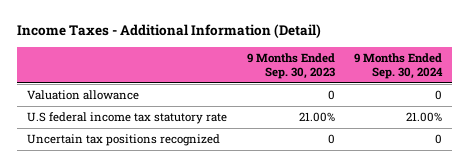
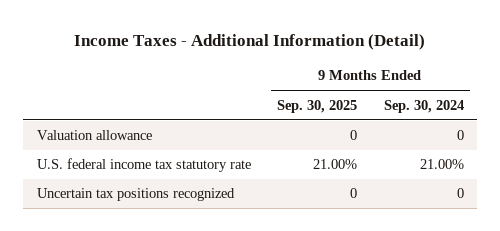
- | 9 Months Ended Sep. 30, 2023 | 9 Months Ended Sep. 30, 2024
+ | 9 Months Ended Sep. 30, 2025 | 9 Months Ended Sep. 30, 2024
- U.S federal income tax statutory rate | 21.00% | 21.00%
+ U.S. federal income tax statutory rate | 21.00% | 21.00%

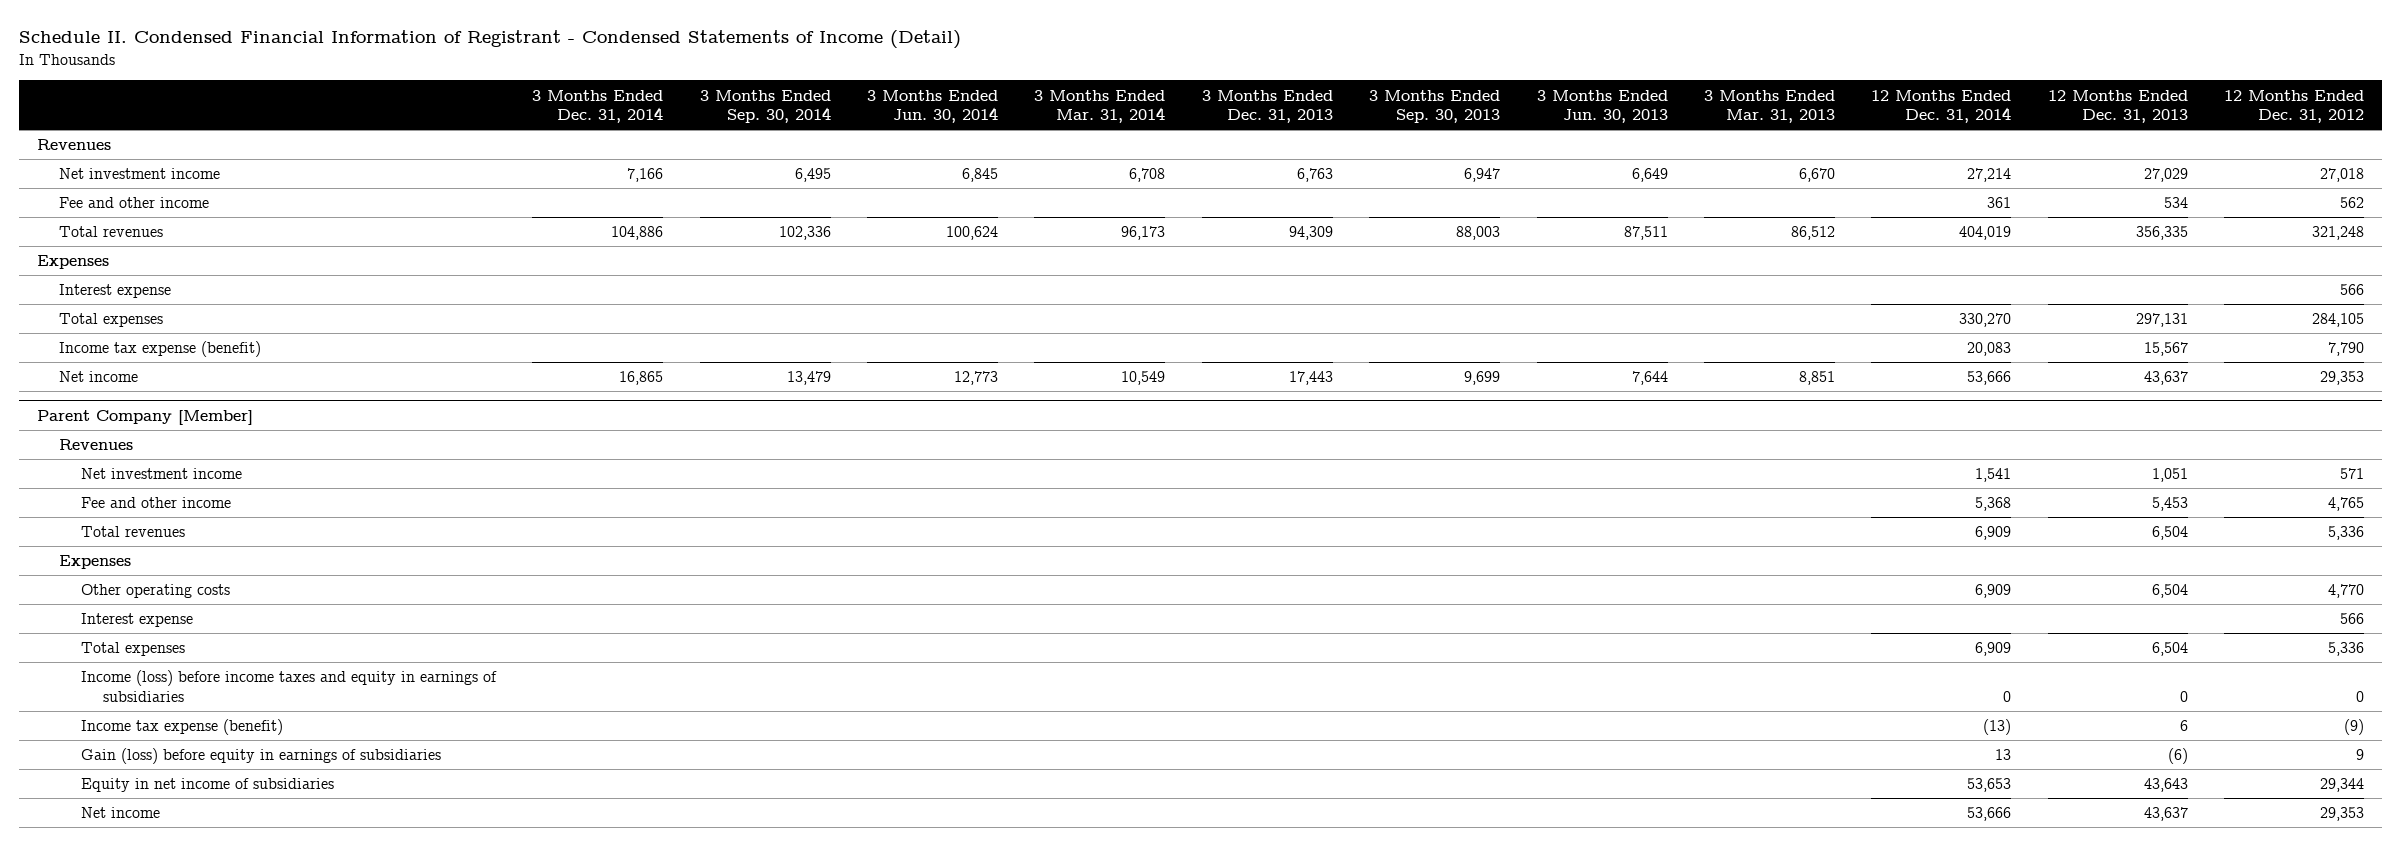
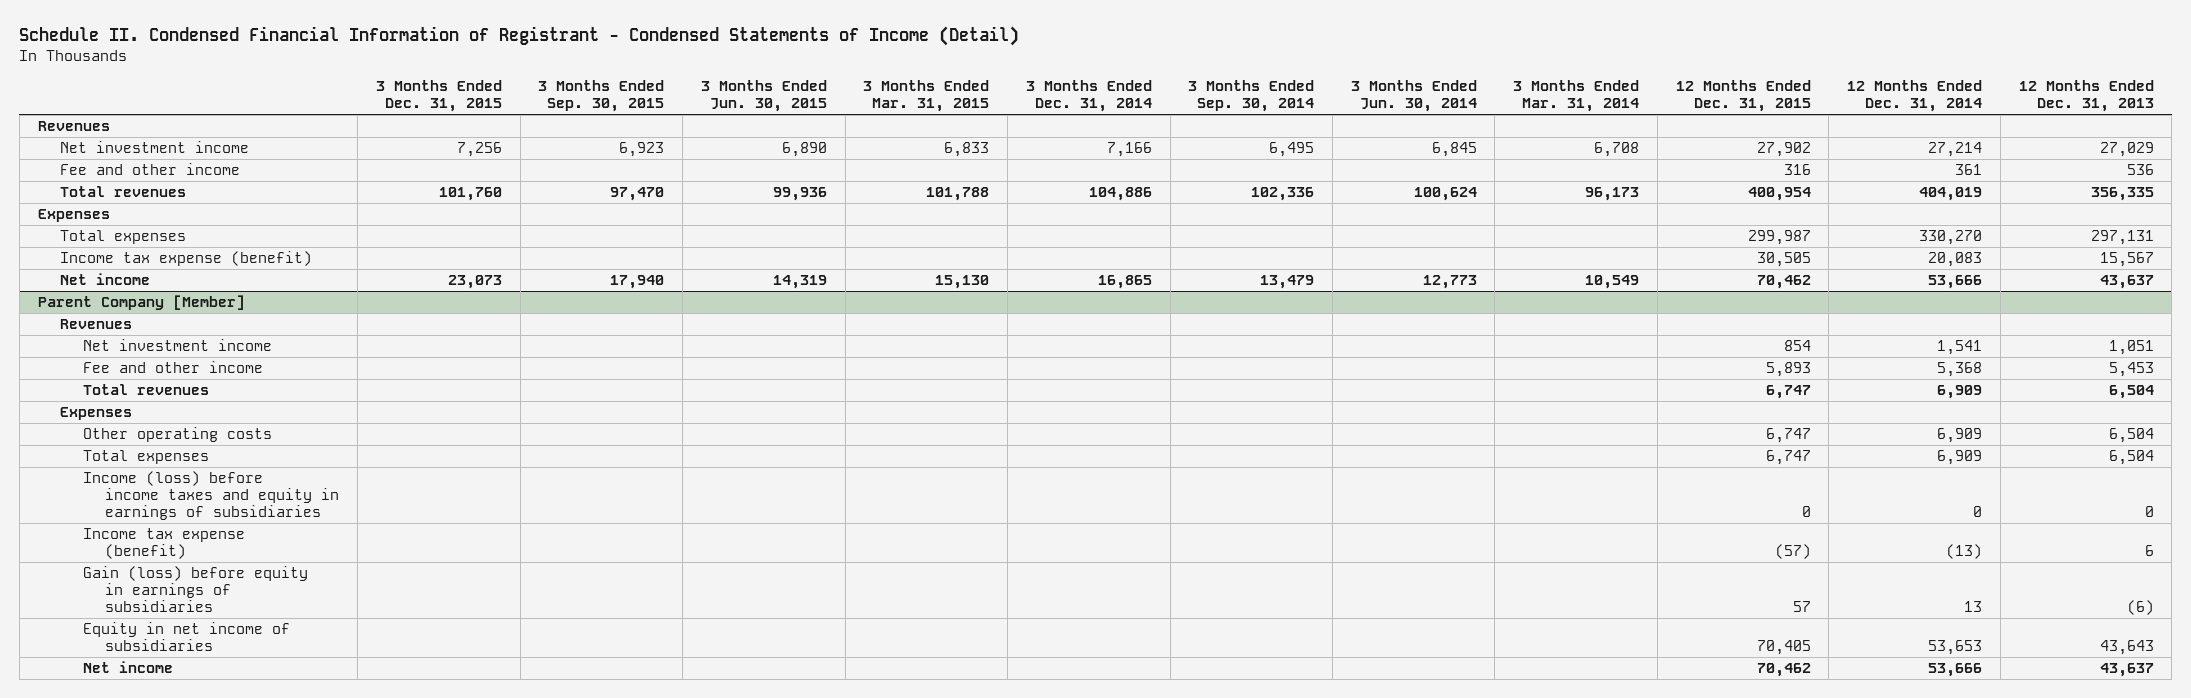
- | 3 Months Ended Dec. 31, 2014 | 3 Months Ended Sep. 30, 2014 | 3 Months Ended Jun. 30, 2014 | 3 Months Ended Mar. 31, 2014 | 3 Months Ended Dec. 31, 2013 | 3 Months Ended Sep. 30, 2013 | 3 Months Ended Jun. 30, 2013 | 3 Months Ended Mar. 31, 2013 | 12 Months Ended Dec. 31, 2014 | 12 Months Ended Dec. 31, 2013 | 12 Months Ended Dec. 31, 2012
+ | 3 Months Ended Dec. 31, 2015 | 3 Months Ended Sep. 30, 2015 | 3 Months Ended Jun. 30, 2015 | 3 Months Ended Mar. 31, 2015 | 3 Months Ended Dec. 31, 2014 | 3 Months Ended Sep. 30, 2014 | 3 Months Ended Jun. 30, 2014 | 3 Months Ended Mar. 31, 2014 | 12 Months Ended Dec. 31, 2015 | 12 Months Ended Dec. 31, 2014 | 12 Months Ended Dec. 31, 2013
- Fee and other income | | | | | | | | | 361 | 534 | 562
+ Fee and other income | | | | | | | | | 316 | 361 | 536
- Interest expense | | | | | | | | | | | 566
@ Parent Company [Member]
- Interest expense | | | | | | | | | | | 566

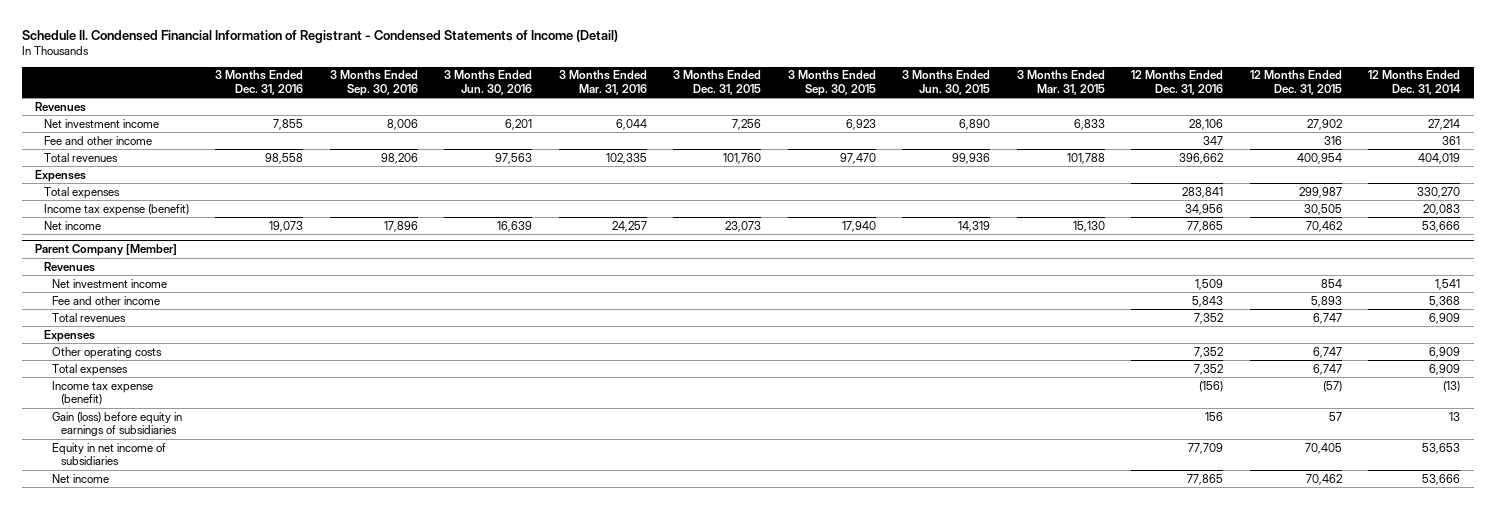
- | 3 Months Ended Dec. 31, 2015 | 3 Months Ended Sep. 30, 2015 | 3 Months Ended Jun. 30, 2015 | 3 Months Ended Mar. 31, 2015 | 3 Months Ended Dec. 31, 2014 | 3 Months Ended Sep. 30, 2014 | 3 Months Ended Jun. 30, 2014 | 3 Months Ended Mar. 31, 2014 | 12 Months Ended Dec. 31, 2015 | 12 Months Ended Dec. 31, 2014 | 12 Months Ended Dec. 31, 2013
+ | 3 Months Ended Dec. 31, 2016 | 3 Months Ended Sep. 30, 2016 | 3 Months Ended Jun. 30, 2016 | 3 Months Ended Mar. 31, 2016 | 3 Months Ended Dec. 31, 2015 | 3 Months Ended Sep. 30, 2015 | 3 Months Ended Jun. 30, 2015 | 3 Months Ended Mar. 31, 2015 | 12 Months Ended Dec. 31, 2016 | 12 Months Ended Dec. 31, 2015 | 12 Months Ended Dec. 31, 2014
@ Parent Company [Member]
- Income (loss) before income taxes and equity in earnings of subsidiaries | | | | | | | | | 0 | 0 | 0

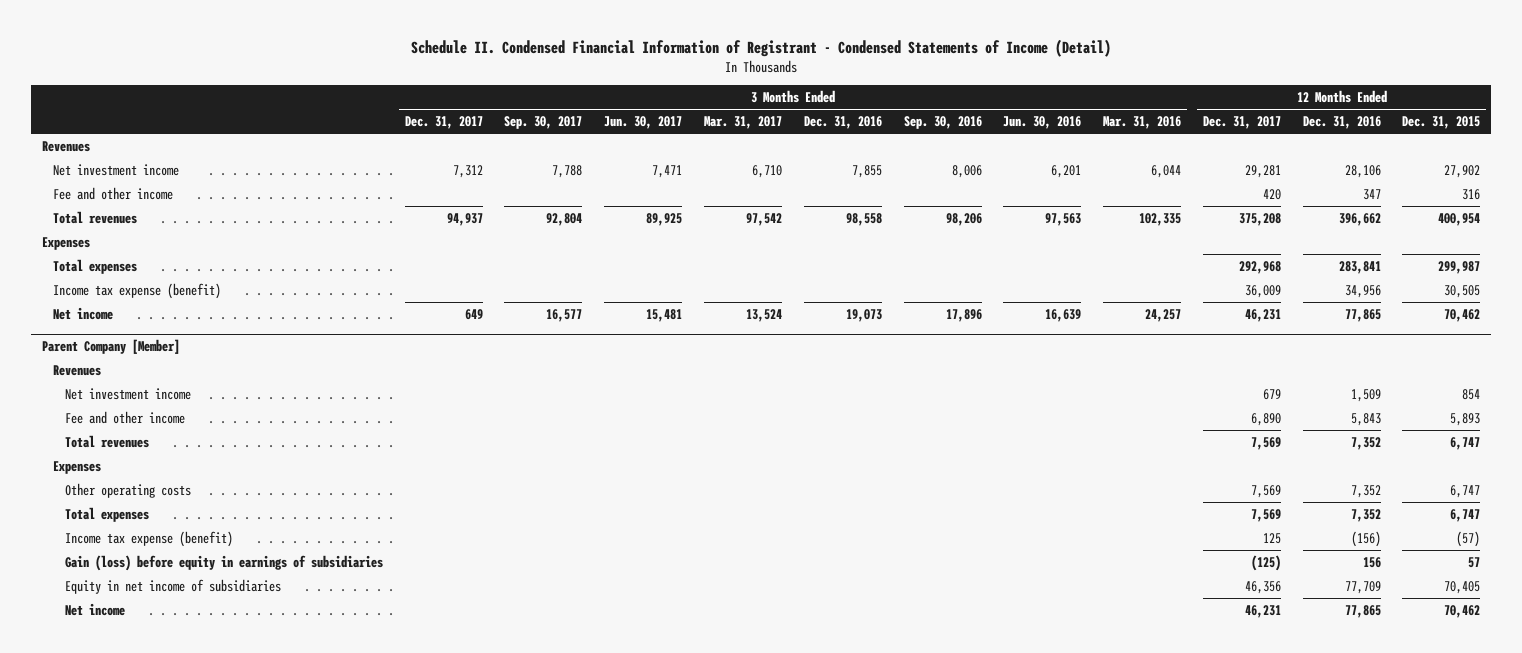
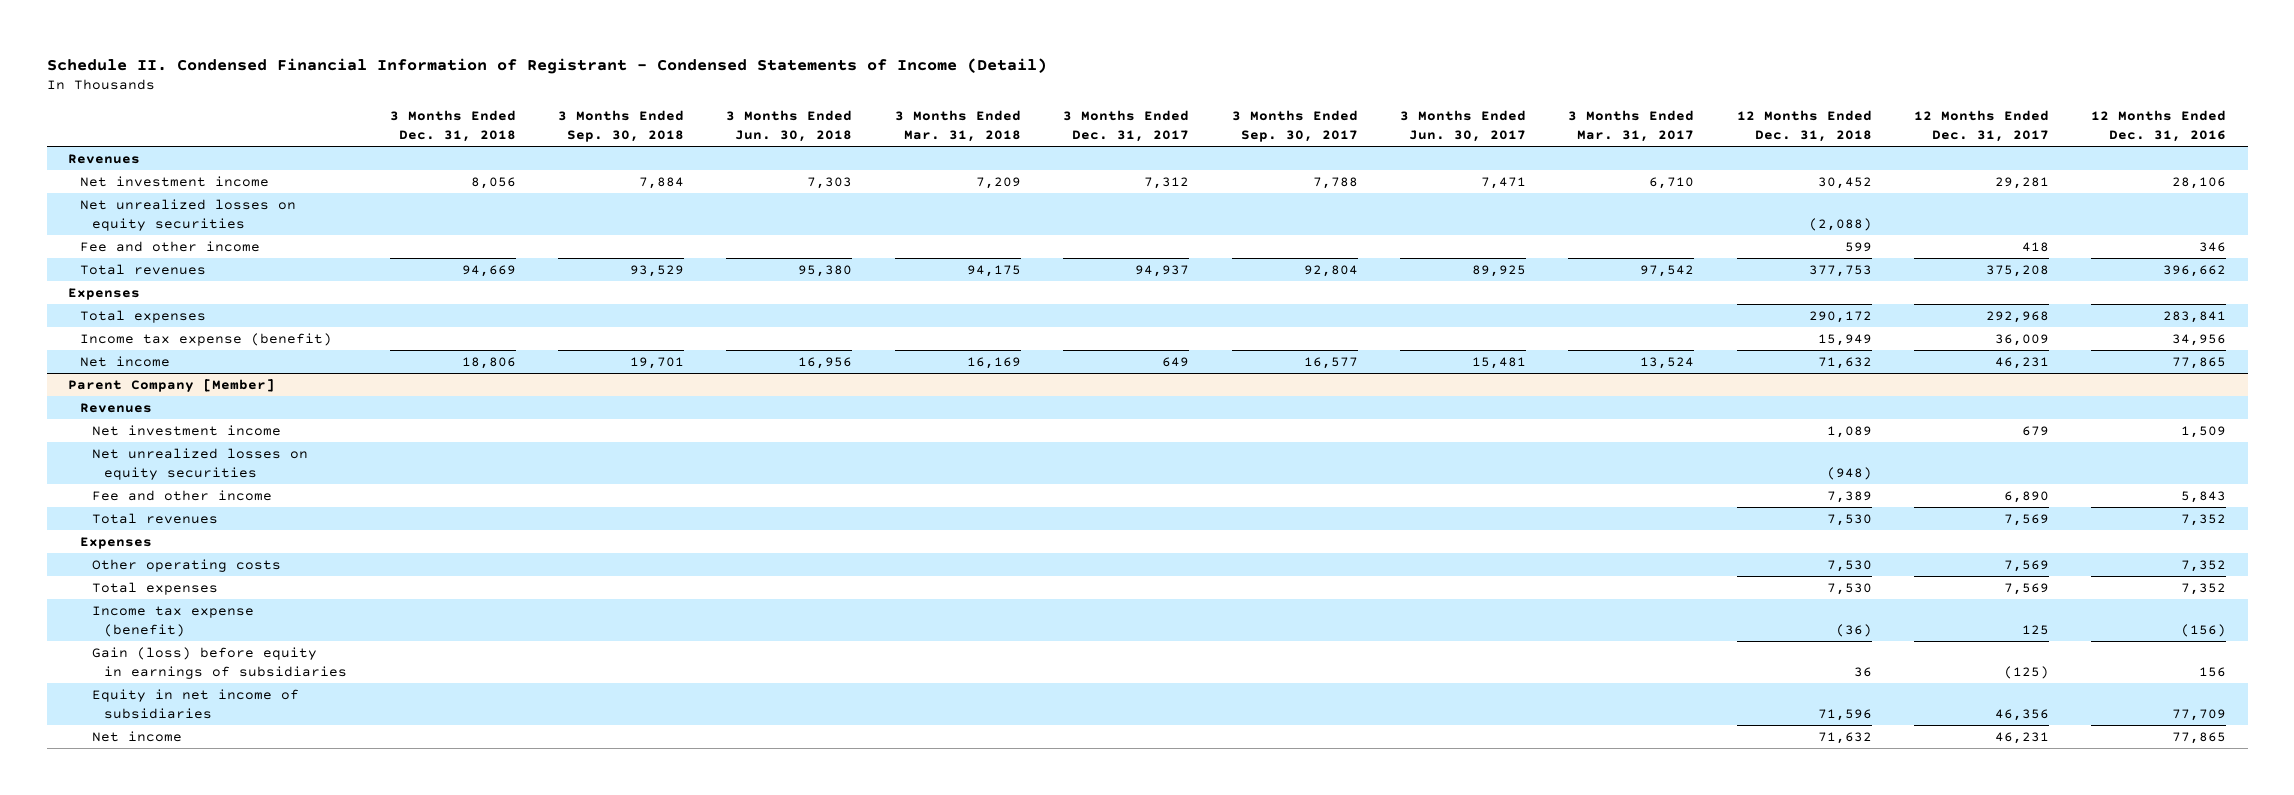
- | 3 Months Ended Dec. 31, 2017 | 3 Months Ended Sep. 30, 2017 | 3 Months Ended Jun. 30, 2017 | 3 Months Ended Mar. 31, 2017 | 3 Months Ended Dec. 31, 2016 | 3 Months Ended Sep. 30, 2016 | 3 Months Ended Jun. 30, 2016 | 3 Months Ended Mar. 31, 2016 | 12 Months Ended Dec. 31, 2017 | 12 Months Ended Dec. 31, 2016 | 12 Months Ended Dec. 31, 2015
+ | 3 Months Ended Dec. 31, 2018 | 3 Months Ended Sep. 30, 2018 | 3 Months Ended Jun. 30, 2018 | 3 Months Ended Mar. 31, 2018 | 3 Months Ended Dec. 31, 2017 | 3 Months Ended Sep. 30, 2017 | 3 Months Ended Jun. 30, 2017 | 3 Months Ended Mar. 31, 2017 | 12 Months Ended Dec. 31, 2018 | 12 Months Ended Dec. 31, 2017 | 12 Months Ended Dec. 31, 2016
- Fee and other income | | | | | | | | | 420 | 347 | 316
+ Net unrealized losses on equity securities | | | | | | | | | (2,088) | |
+ Fee and other income | | | | | | | | | 599 | 418 | 346
@ Parent Company [Member]
+ Net unrealized losses on equity securities | | | | | | | | | (948) | |

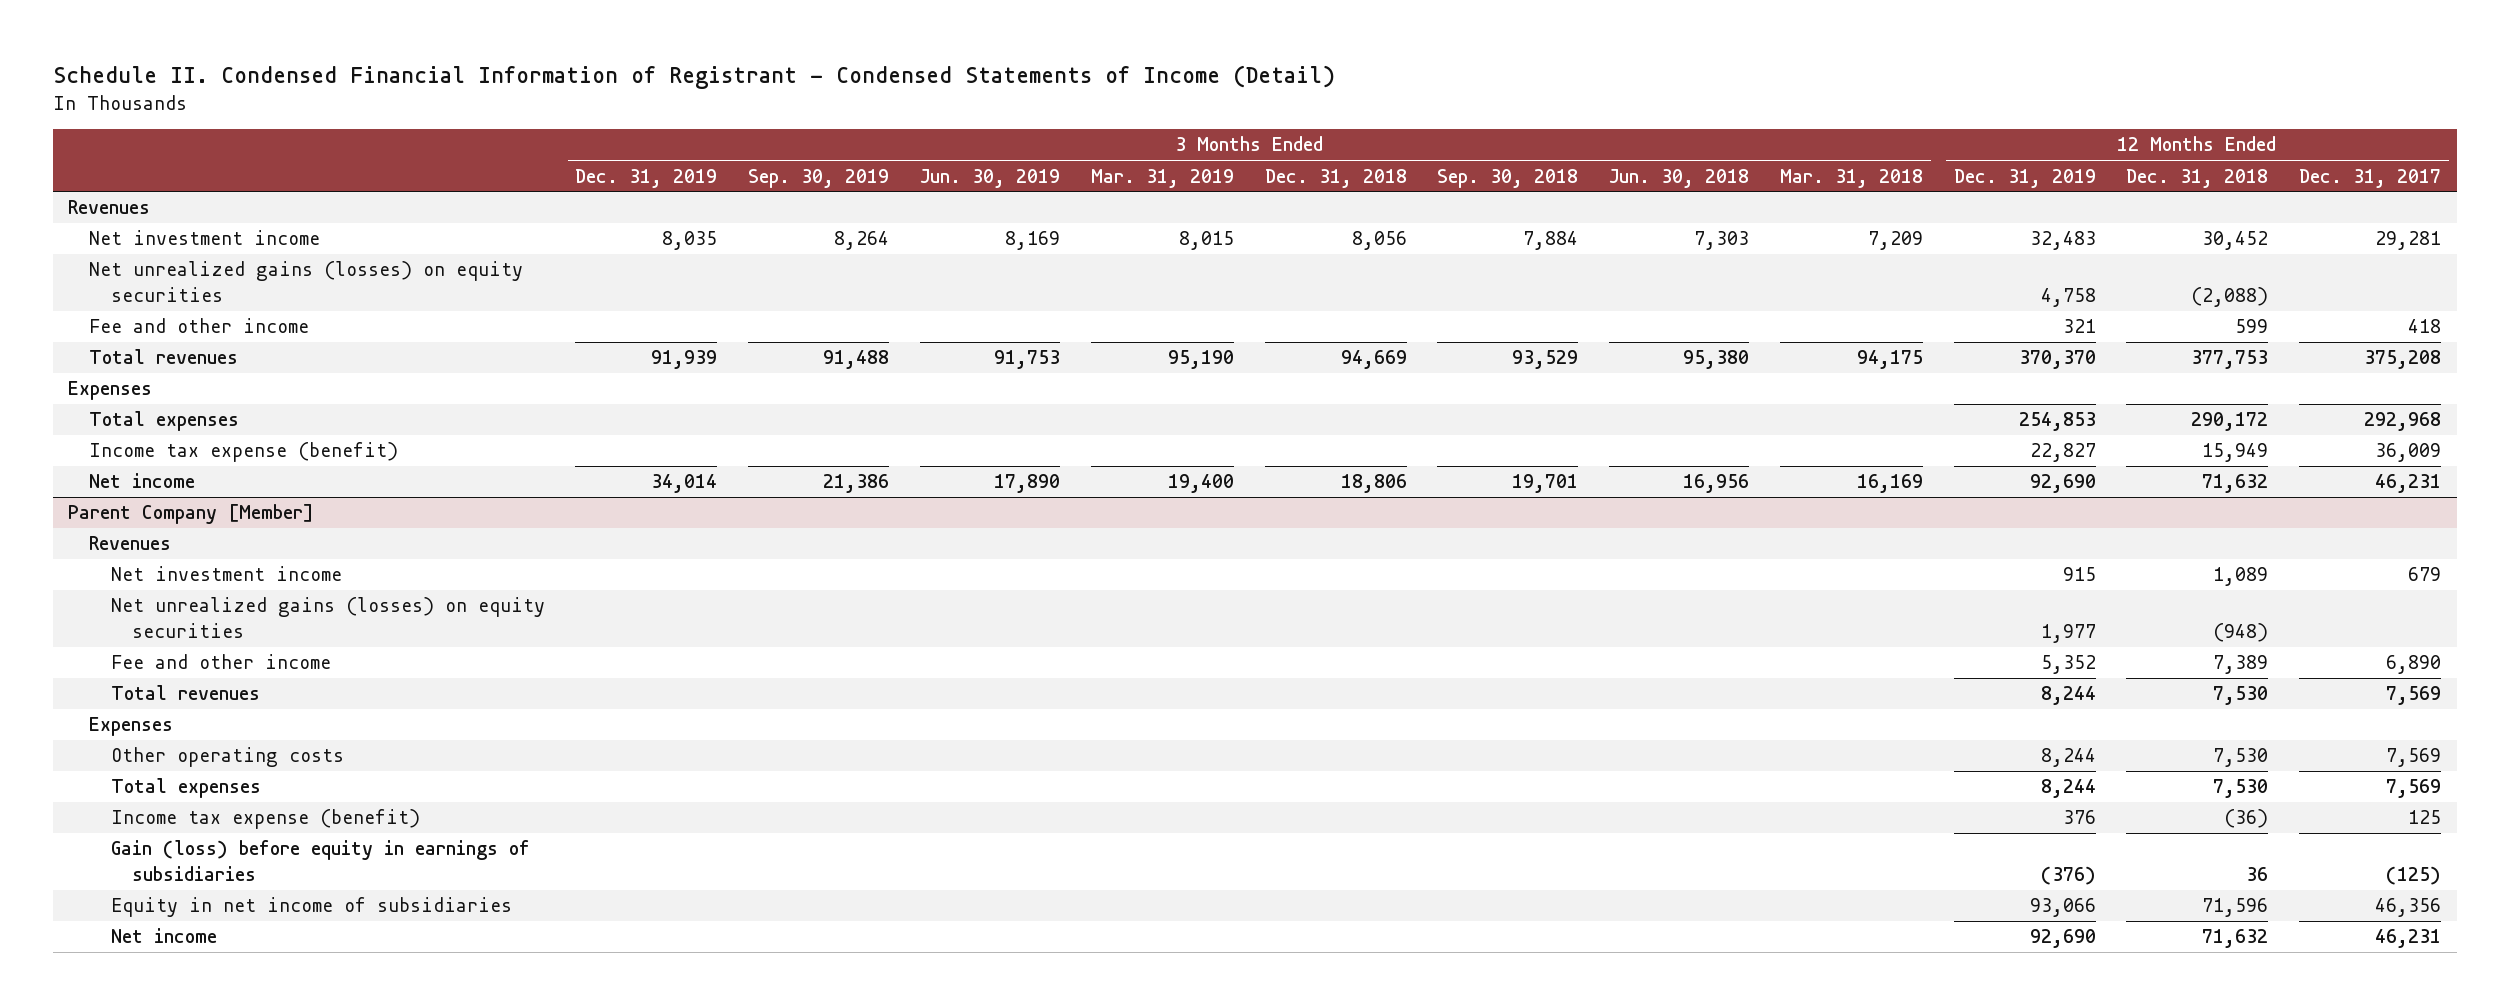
- | 3 Months Ended Dec. 31, 2018 | 3 Months Ended Sep. 30, 2018 | 3 Months Ended Jun. 30, 2018 | 3 Months Ended Mar. 31, 2018 | 3 Months Ended Dec. 31, 2017 | 3 Months Ended Sep. 30, 2017 | 3 Months Ended Jun. 30, 2017 | 3 Months Ended Mar. 31, 2017 | 12 Months Ended Dec. 31, 2018 | 12 Months Ended Dec. 31, 2017 | 12 Months Ended Dec. 31, 2016
+ | 3 Months Ended Dec. 31, 2019 | 3 Months Ended Sep. 30, 2019 | 3 Months Ended Jun. 30, 2019 | 3 Months Ended Mar. 31, 2019 | 3 Months Ended Dec. 31, 2018 | 3 Months Ended Sep. 30, 2018 | 3 Months Ended Jun. 30, 2018 | 3 Months Ended Mar. 31, 2018 | 12 Months Ended Dec. 31, 2019 | 12 Months Ended Dec. 31, 2018 | 12 Months Ended Dec. 31, 2017
- Net unrealized losses on equity securities | | | | | | | | | (2,088) | |
+ Net unrealized gains (losses) on equity securities | | | | | | | | | 4,758 | (2,088) |
@ Parent Company [Member]
- Net unrealized losses on equity securities | | | | | | | | | (948) | |
+ Net unrealized gains (losses) on equity securities | | | | | | | | | 1,977 | (948) |

